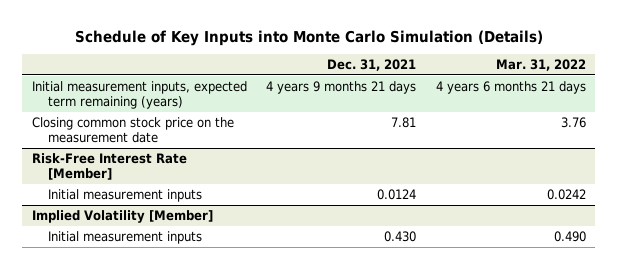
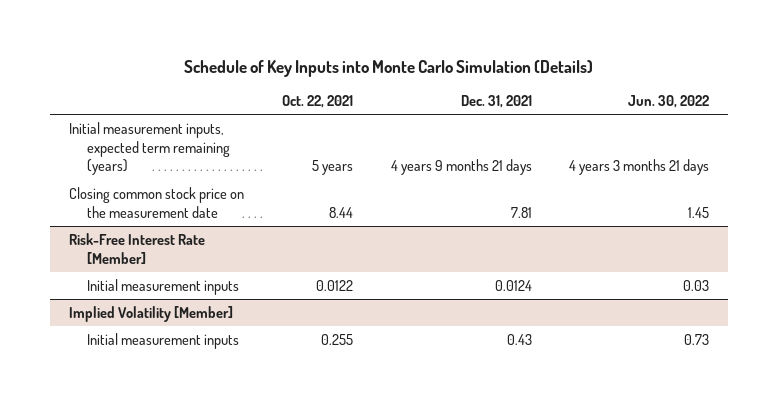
- | Dec. 31, 2021 | Mar. 31, 2022
+ | Oct. 22, 2021 | Dec. 31, 2021 | Jun. 30, 2022
@ Implied Volatility [Member]
- Initial measurement inputs | 0.430 | 0.490
+ Initial measurement inputs | 0.255 | 0.43 | 0.73

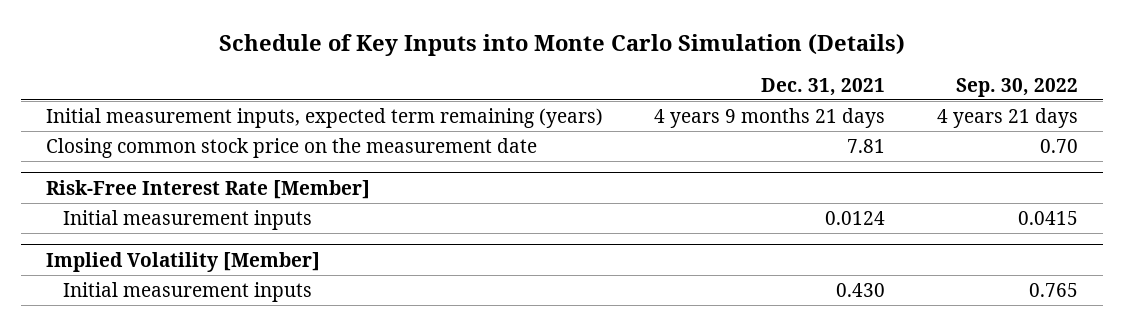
- | Oct. 22, 2021 | Dec. 31, 2021 | Jun. 30, 2022
+ | Dec. 31, 2021 | Sep. 30, 2022
@ Implied Volatility [Member]
- Initial measurement inputs | 0.255 | 0.43 | 0.73
+ Initial measurement inputs | 0.430 | 0.765

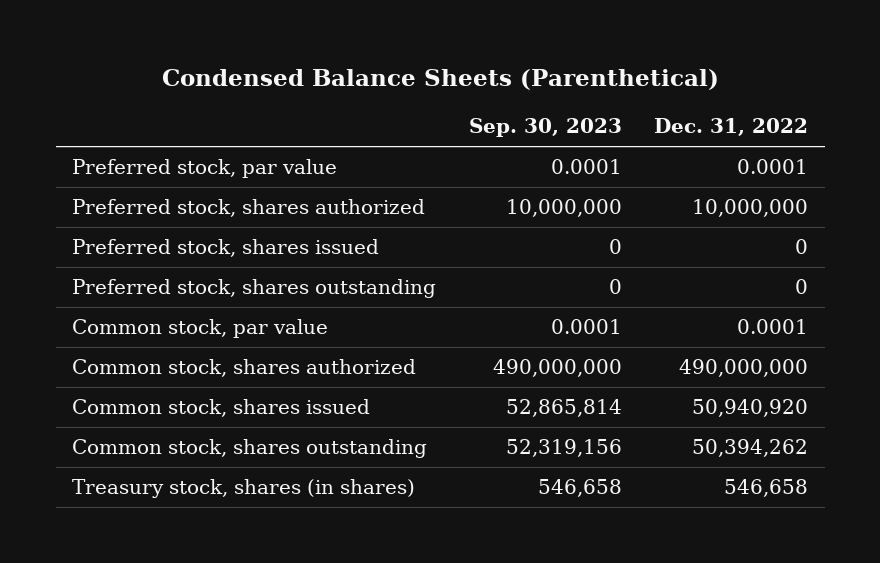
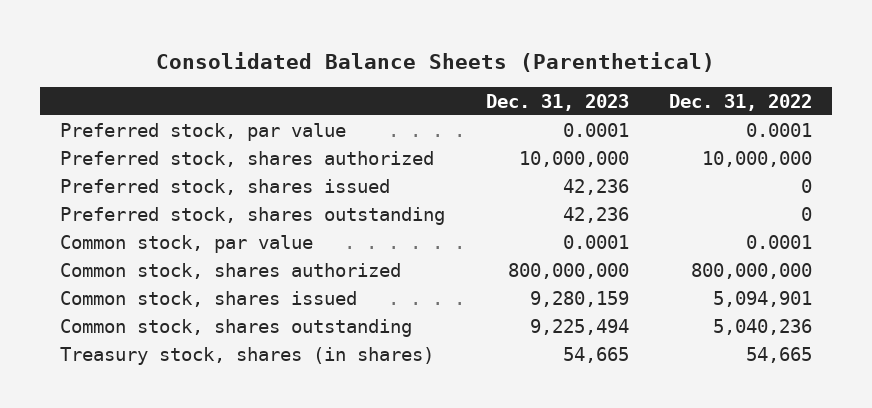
- Condensed Balance Sheets (Parenthetical)
+ Consolidated Balance Sheets (Parenthetical)
- | Sep. 30, 2023 | Dec. 31, 2022
+ | Dec. 31, 2023 | Dec. 31, 2022
- Common stock, shares authorized | 490,000,000 | 490,000,000
- Common stock, shares issued | 52,865,814 | 50,940,920
- Common stock, shares outstanding | 52,319,156 | 50,394,262
- Treasury stock, shares (in shares) | 546,658 | 546,658
+ Common stock, shares authorized | 800,000,000 | 800,000,000
+ Common stock, shares issued | 9,280,159 | 5,094,901
+ Common stock, shares outstanding | 9,225,494 | 5,040,236
+ Treasury stock, shares (in shares) | 54,665 | 54,665

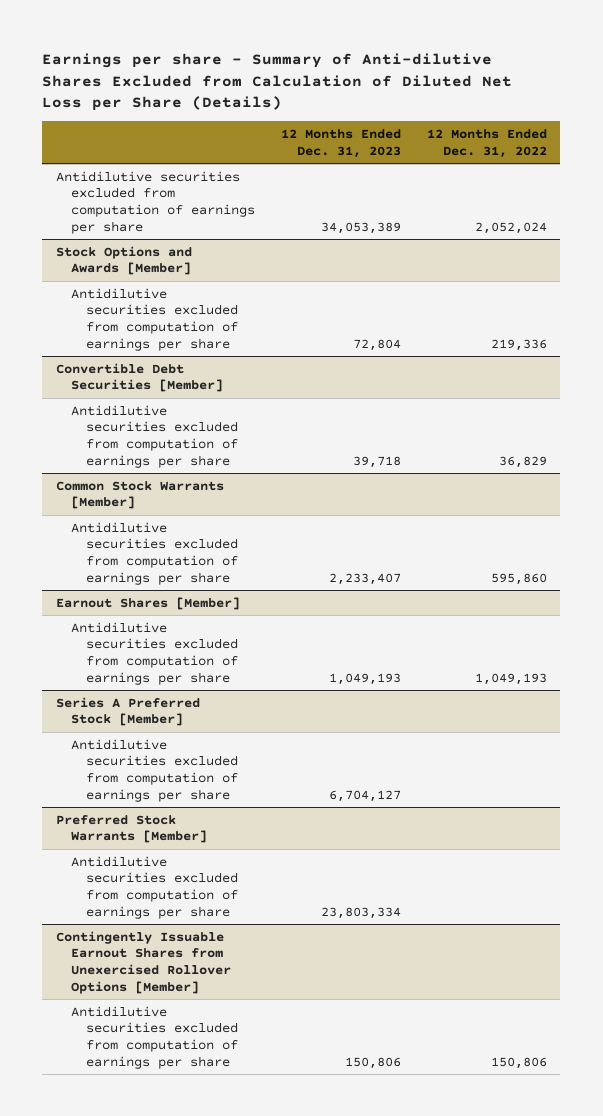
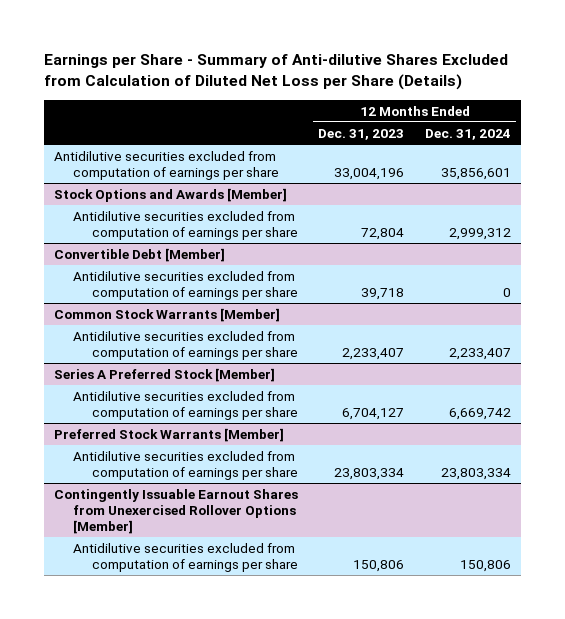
- Earnings per share - Summary of Anti-dilutive Shares Excluded from Calculation of Diluted Net Loss per Share (Details)
+ Earnings per Share - Summary of Anti-dilutive Shares Excluded from Calculation of Diluted Net Loss per Share (Details)
- | 12 Months Ended Dec. 31, 2023 | 12 Months Ended Dec. 31, 2022
+ | 12 Months Ended Dec. 31, 2023 | 12 Months Ended Dec. 31, 2024
- Antidilutive securities excluded from computation of earnings per share | 34,053,389 | 2,052,024
+ Antidilutive securities excluded from computation of earnings per share | 33,004,196 | 35,856,601
- Convertible Debt Securities [Member]
+ Convertible Debt [Member]
- Earnout Shares [Member]
- Antidilutive securities excluded from computation of earnings per share | 1,049,193 | 1,049,193

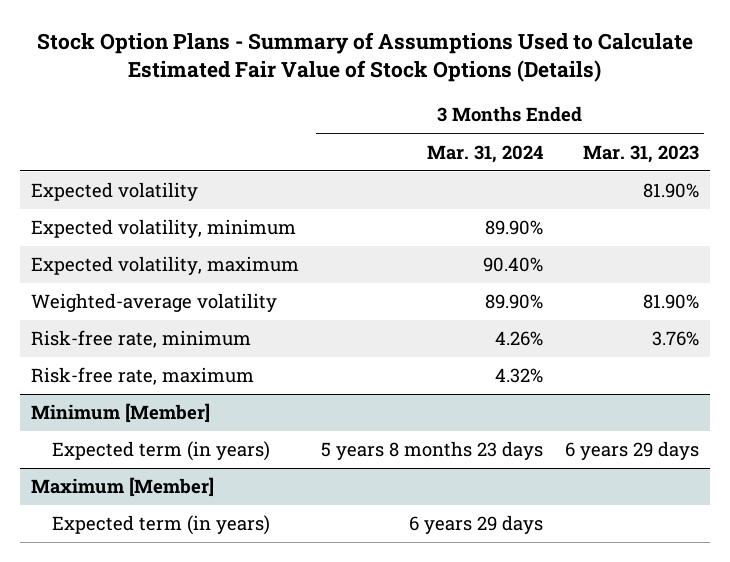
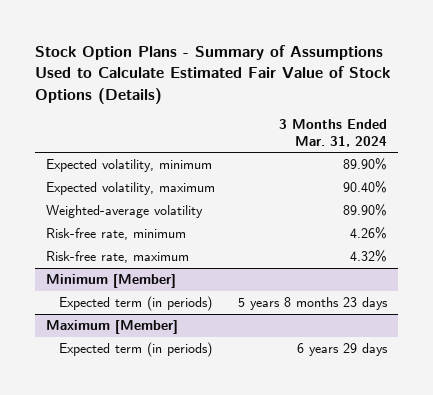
- | 3 Months Ended Mar. 31, 2024 | 3 Months Ended Mar. 31, 2023
+ | 3 Months Ended Mar. 31, 2024
- Expected volatility | | 81.90%
@ Minimum [Member]
- Expected term (in years) | 5 years 8 months 23 days | 6 years 29 days
+ Expected term (in periods) | 5 years 8 months 23 days
@ Maximum [Member]
- Expected term (in years) | 6 years 29 days |
+ Expected term (in periods) | 6 years 29 days

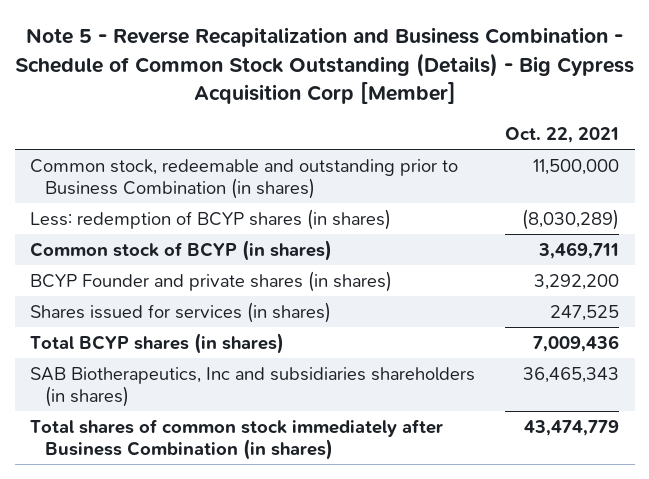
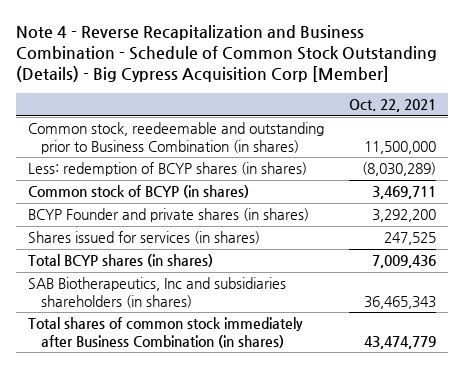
- Note 5 - Reverse Recapitalization and Business Combination - Schedule of Common Stock Outstanding (Details) - Big Cypress Acquisition Corp [Member]
+ Note 4 - Reverse Recapitalization and Business Combination - Schedule of Common Stock Outstanding (Details) - Big Cypress Acquisition Corp [Member]
- Common stock, redeemable and outstanding prior to Business Combination (in shares) | 11,500,000
+ Common stock, reedeemable and outstanding prior to Business Combination (in shares) | 11,500,000

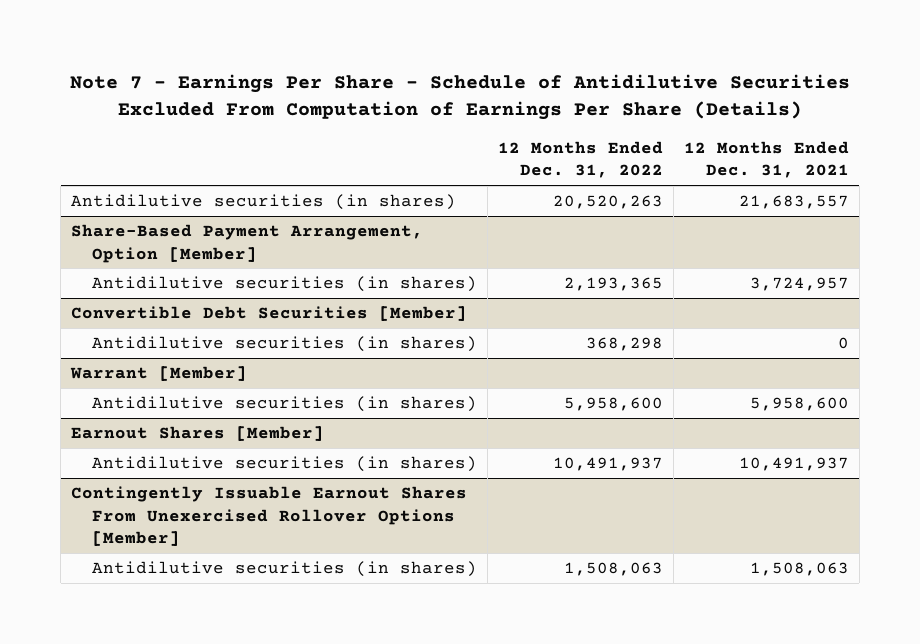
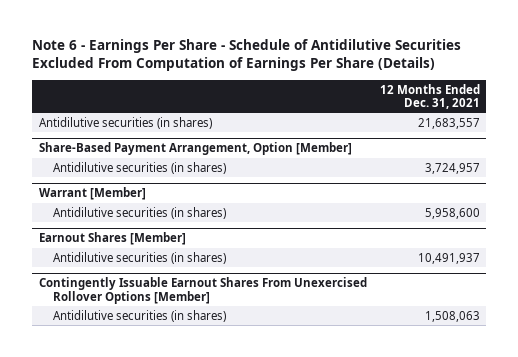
- Note 7 - Earnings Per Share - Schedule of Antidilutive Securities Excluded From Computation of Earnings Per Share (Details)
+ Note 6 - Earnings Per Share - Schedule of Antidilutive Securities Excluded From Computation of Earnings Per Share (Details)
- | 12 Months Ended Dec. 31, 2022 | 12 Months Ended Dec. 31, 2021
+ | 12 Months Ended Dec. 31, 2021
- Convertible Debt Securities [Member]
- Antidilutive securities (in shares) | 368,298 | 0

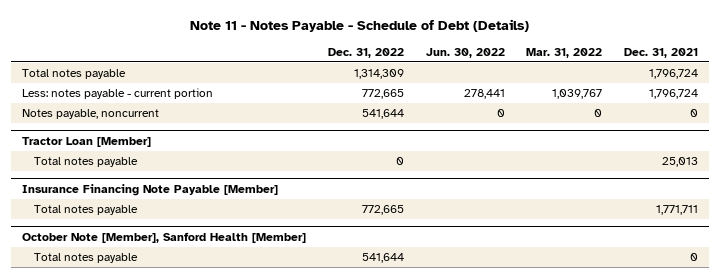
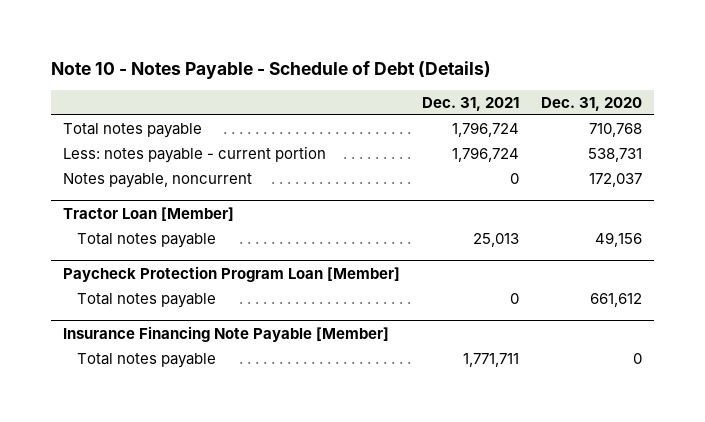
- Note 11 - Notes Payable - Schedule of Debt (Details)
+ Note 10 - Notes Payable - Schedule of Debt (Details)
- | Dec. 31, 2022 | Jun. 30, 2022 | Mar. 31, 2022 | Dec. 31, 2021
+ | Dec. 31, 2021 | Dec. 31, 2020
+ Paycheck Protection Program Loan [Member]
+ Total notes payable | 0 | 661,612
- October Note [Member], Sanford Health [Member]
- Total notes payable | 541,644 | | | 0

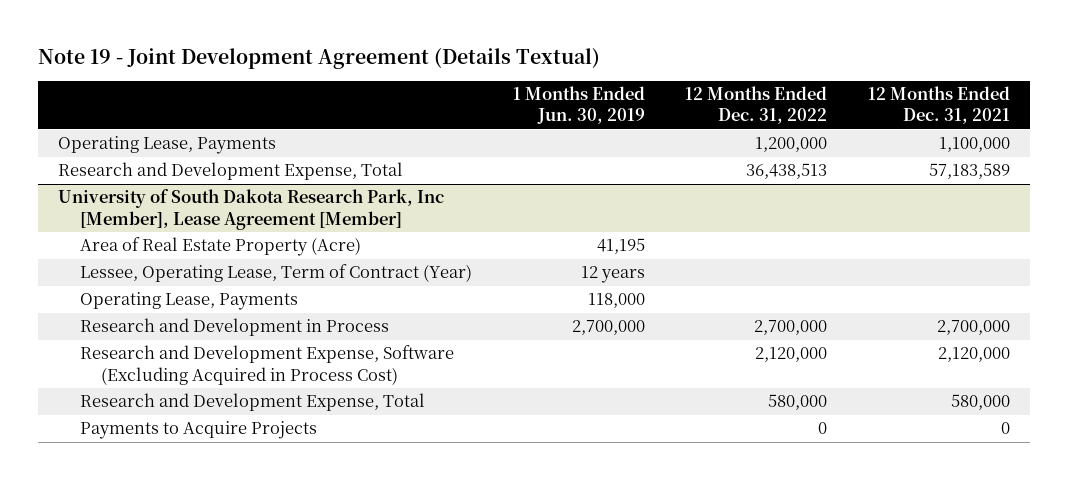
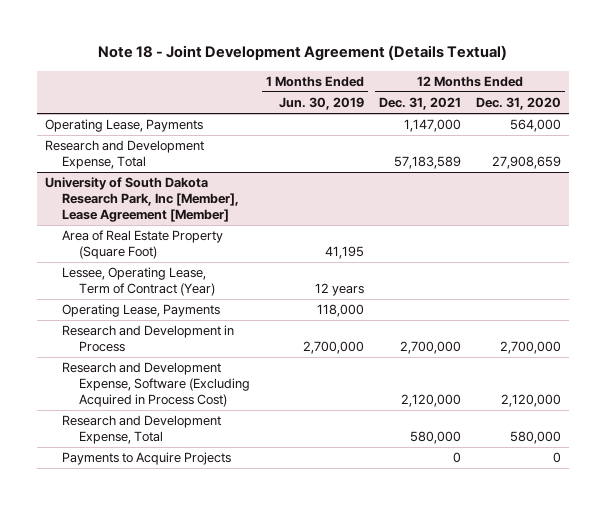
- Note 19 - Joint Development Agreement (Details Textual)
+ Note 18 - Joint Development Agreement (Details Textual)
- | 1 Months Ended Jun. 30, 2019 | 12 Months Ended Dec. 31, 2022 | 12 Months Ended Dec. 31, 2021
+ | 1 Months Ended Jun. 30, 2019 | 12 Months Ended Dec. 31, 2021 | 12 Months Ended Dec. 31, 2020
- Operating Lease, Payments | | 1,200,000 | 1,100,000
+ Operating Lease, Payments | | 1,147,000 | 564,000
@ University of South Dakota Research Park, Inc [Member], Lease Agreement [Member]
- Area of Real Estate Property (Acre) | 41,195 | |
+ Area of Real Estate Property (Square Foot) | 41,195 | |

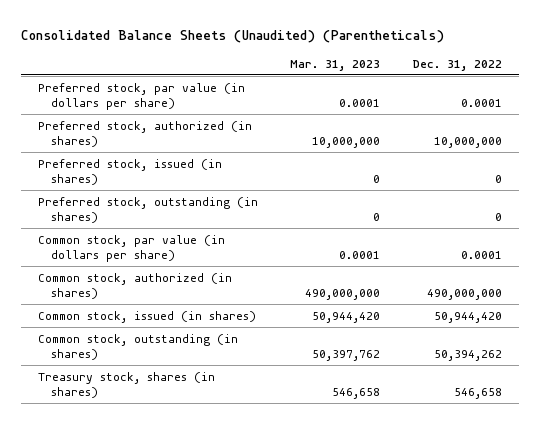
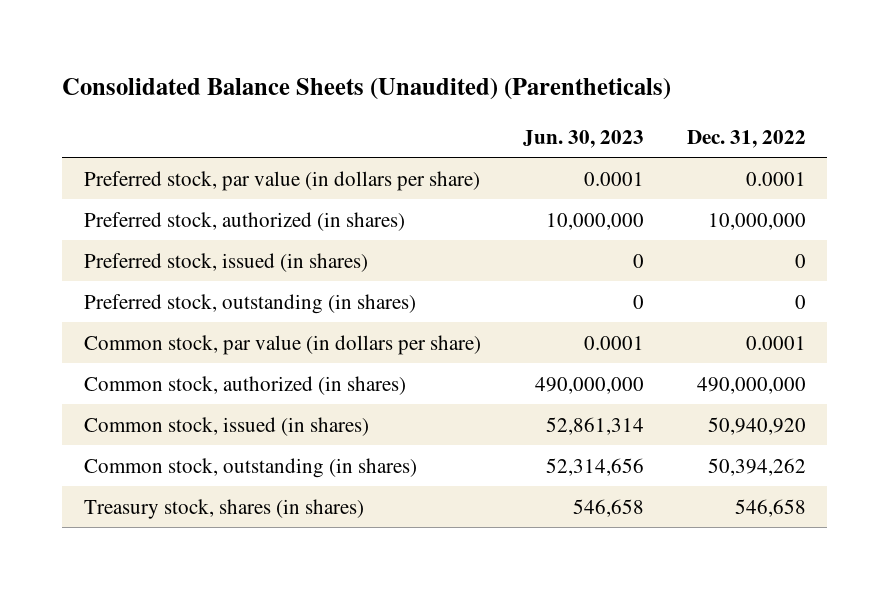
- | Mar. 31, 2023 | Dec. 31, 2022
+ | Jun. 30, 2023 | Dec. 31, 2022
- Common stock, issued (in shares) | 50,944,420 | 50,944,420
+ Common stock, issued (in shares) | 52,861,314 | 50,940,920

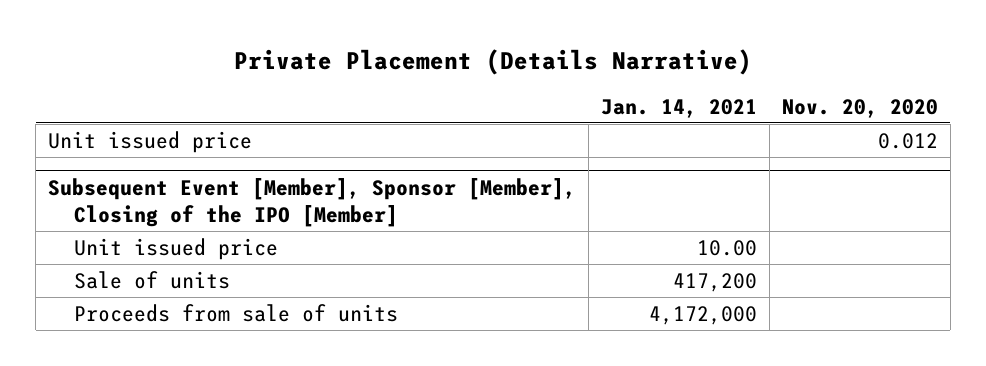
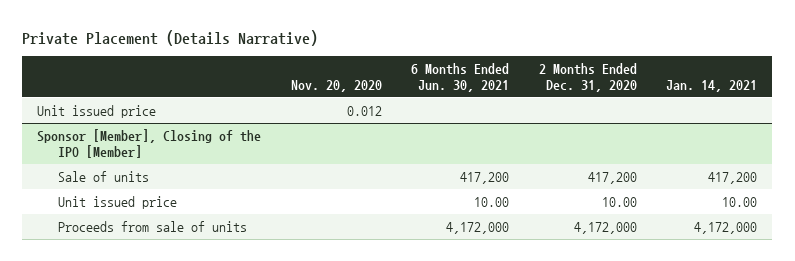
- | Jan. 14, 2021 | Nov. 20, 2020
+ | Nov. 20, 2020 | 6 Months Ended Jun. 30, 2021 | 2 Months Ended Dec. 31, 2020 | Jan. 14, 2021
- Subsequent Event [Member], Sponsor [Member], Closing of the IPO [Member]
- Unit issued price | 10.00 |
+ Sponsor [Member], Closing of the IPO [Member]
+ Unit issued price | | 10.00 | 10.00 | 10.00

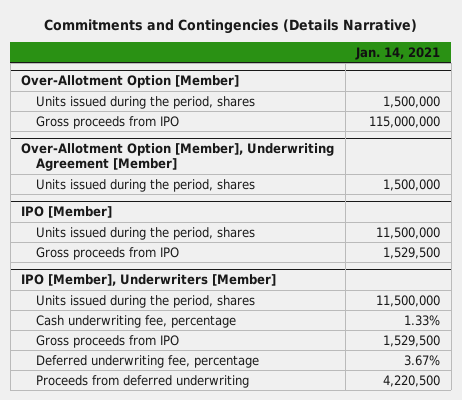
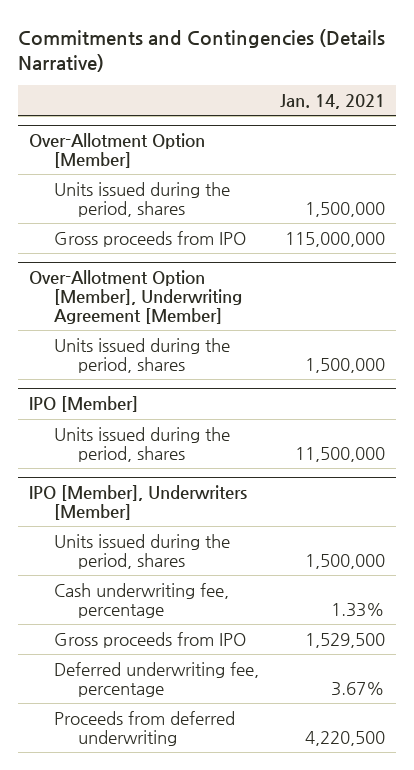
@ IPO [Member]
- Gross proceeds from IPO | 1,529,500
@ IPO [Member], Underwriters [Member]
- Units issued during the period, shares | 11,500,000
+ Units issued during the period, shares | 1,500,000

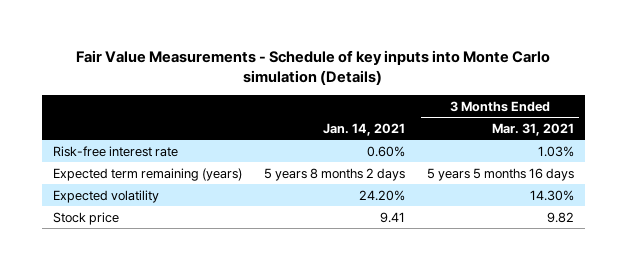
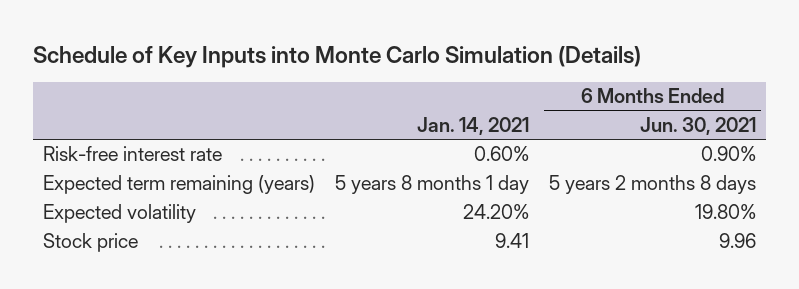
- Fair Value Measurements - Schedule of key inputs into Monte Carlo simulation (Details)
+ Schedule of Key Inputs into Monte Carlo Simulation (Details)
- | Jan. 14, 2021 | 3 Months Ended Mar. 31, 2021
+ | Jan. 14, 2021 | 6 Months Ended Jun. 30, 2021
- Expected term remaining (years) | 5 years 8 months 2 days | 5 years 5 months 16 days
+ Expected term remaining (years) | 5 years 8 months 1 day | 5 years 2 months 8 days

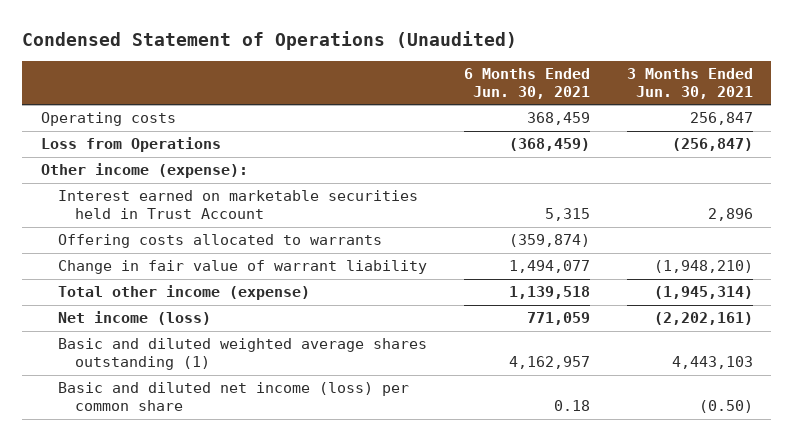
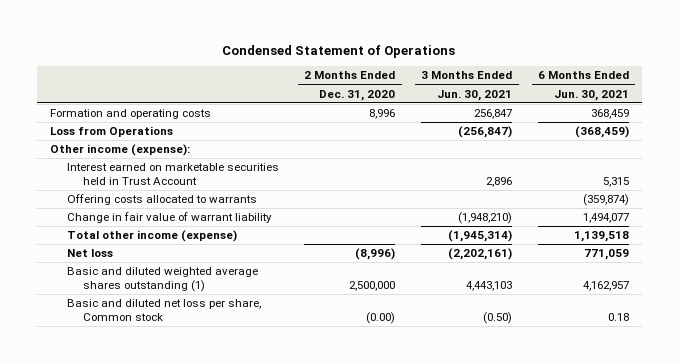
- Condensed Statement of Operations (Unaudited)
+ Condensed Statement of Operations
- | 6 Months Ended Jun. 30, 2021 | 3 Months Ended Jun. 30, 2021
+ | 2 Months Ended Dec. 31, 2020 | 3 Months Ended Jun. 30, 2021 | 6 Months Ended Jun. 30, 2021
- Operating costs | 368,459 | 256,847
+ Formation and operating costs | 8,996 | 256,847 | 368,459
- Net income (loss) | 771,059 | (2,202,161)
+ Net loss | (8,996) | (2,202,161) | 771,059
- Basic and diluted net income (loss) per common share | 0.18 | (0.50)
+ Basic and diluted net loss per share, Common stock | (0.00) | (0.50) | 0.18

